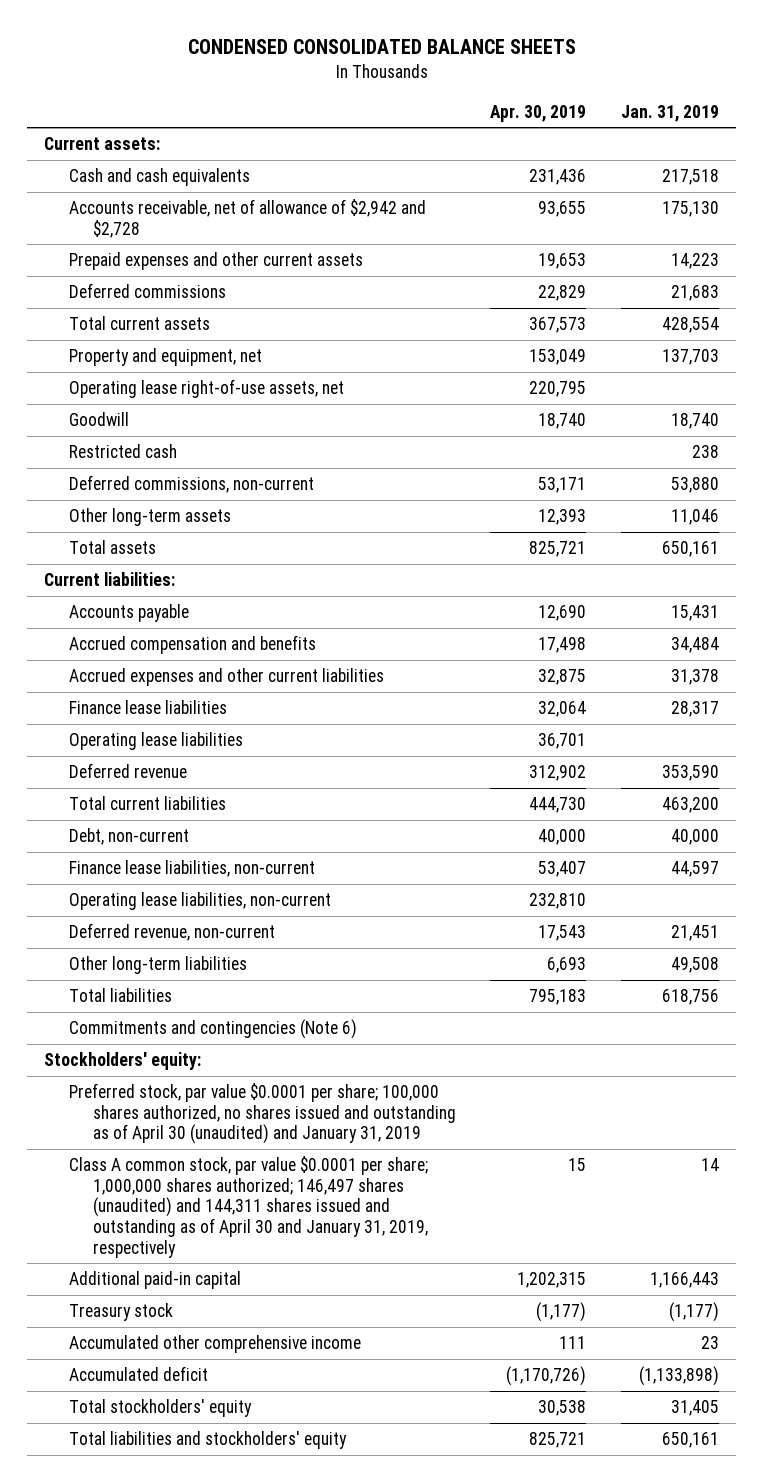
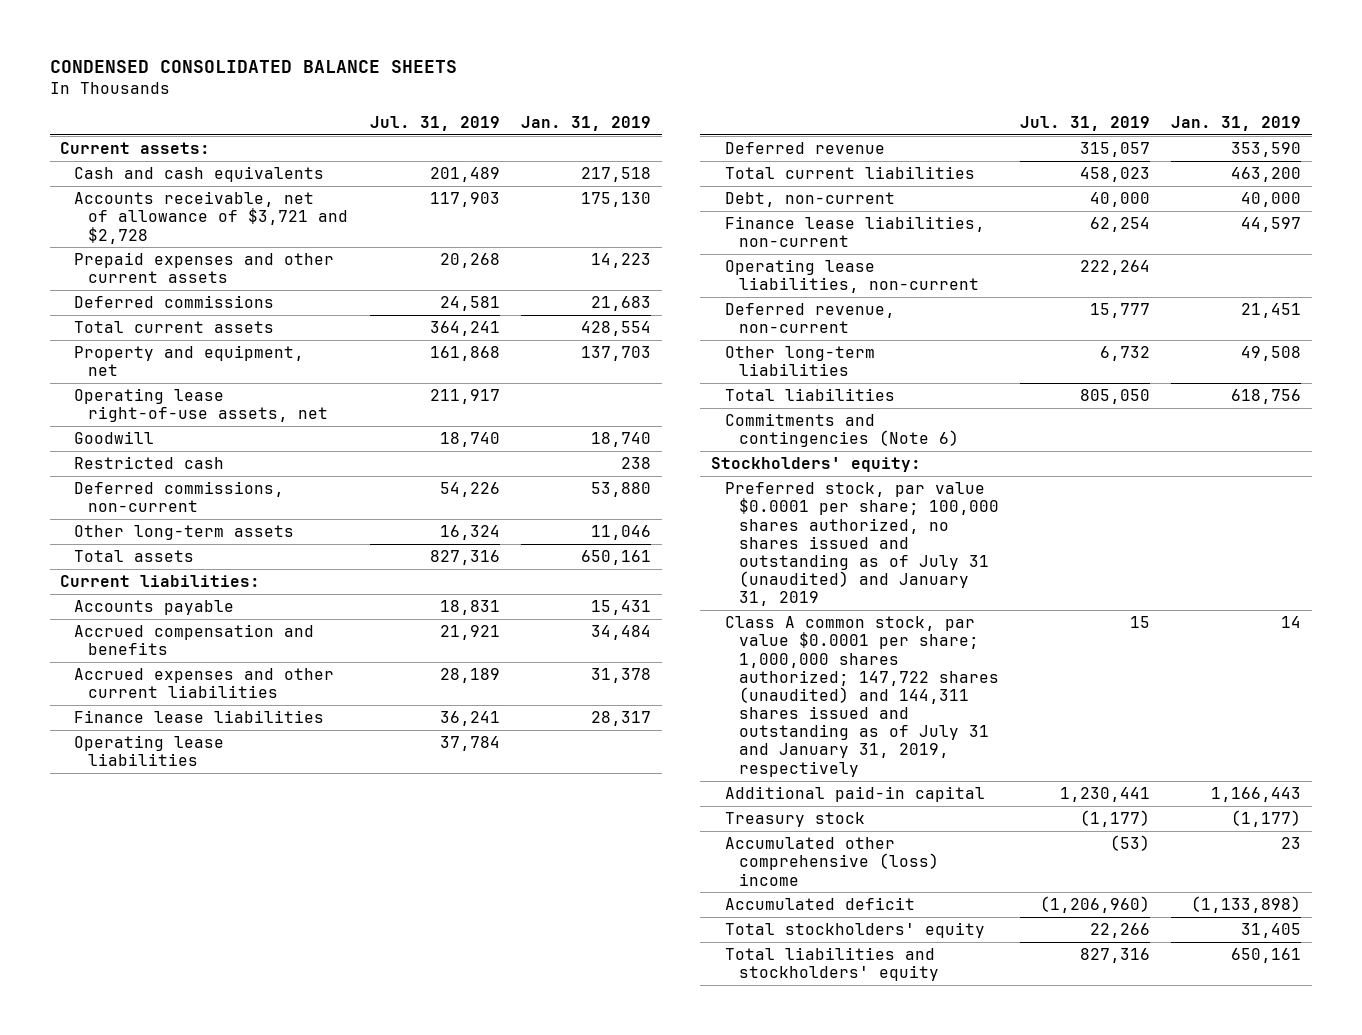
- | Apr. 30, 2019 | Jan. 31, 2019
+ | Jul. 31, 2019 | Jan. 31, 2019
- Accounts receivable, net of allowance of $2,942 and $2,728 | 93,655 | 175,130
+ Accounts receivable, net of allowance of $3,721 and $2,728 | 117,903 | 175,130
- Preferred stock, par value $0.0001 per share; 100,000 shares authorized, no shares issued and outstanding as of April 30 (unaudited) and January 31, 2019
- Class A common stock, par value $0.0001 per share; 1,000,000 shares authorized; 146,497 shares (unaudited) and 144,311 shares issued and outstanding as of April 30 and January 31, 2019, respectively | 15 | 14
+ Preferred stock, par value $0.0001 per share; 100,000 shares authorized, no shares issued and outstanding as of July 31 (unaudited) and January 31, 2019
+ Class A common stock, par value $0.0001 per share; 1,000,000 shares authorized; 147,722 shares (unaudited) and 144,311 shares issued and outstanding as of July 31 and January 31, 2019, respectively | 15 | 14
- Accumulated other comprehensive income | 111 | 23
+ Accumulated other comprehensive (loss) income | (53) | 23

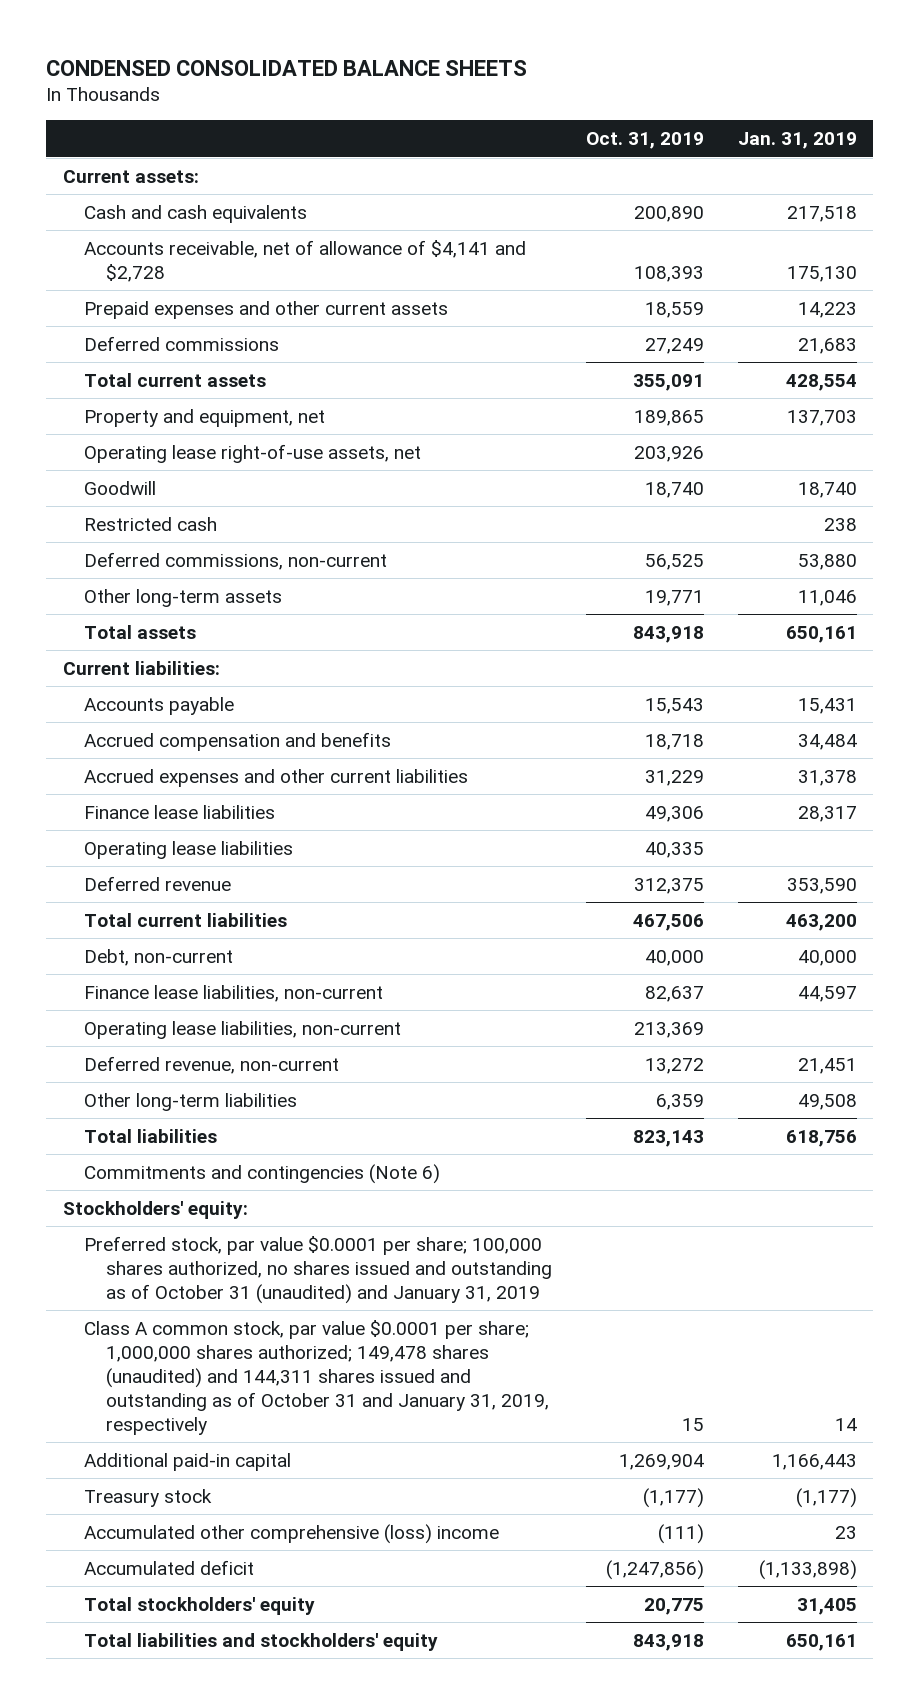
- | Jul. 31, 2019 | Jan. 31, 2019
+ | Oct. 31, 2019 | Jan. 31, 2019
- Accounts receivable, net of allowance of $3,721 and $2,728 | 117,903 | 175,130
+ Accounts receivable, net of allowance of $4,141 and $2,728 | 108,393 | 175,130
- Preferred stock, par value $0.0001 per share; 100,000 shares authorized, no shares issued and outstanding as of July 31 (unaudited) and January 31, 2019
- Class A common stock, par value $0.0001 per share; 1,000,000 shares authorized; 147,722 shares (unaudited) and 144,311 shares issued and outstanding as of July 31 and January 31, 2019, respectively | 15 | 14
+ Preferred stock, par value $0.0001 per share; 100,000 shares authorized, no shares issued and outstanding as of October 31 (unaudited) and January 31, 2019
+ Class A common stock, par value $0.0001 per share; 1,000,000 shares authorized; 149,478 shares (unaudited) and 144,311 shares issued and outstanding as of October 31 and January 31, 2019, respectively | 15 | 14

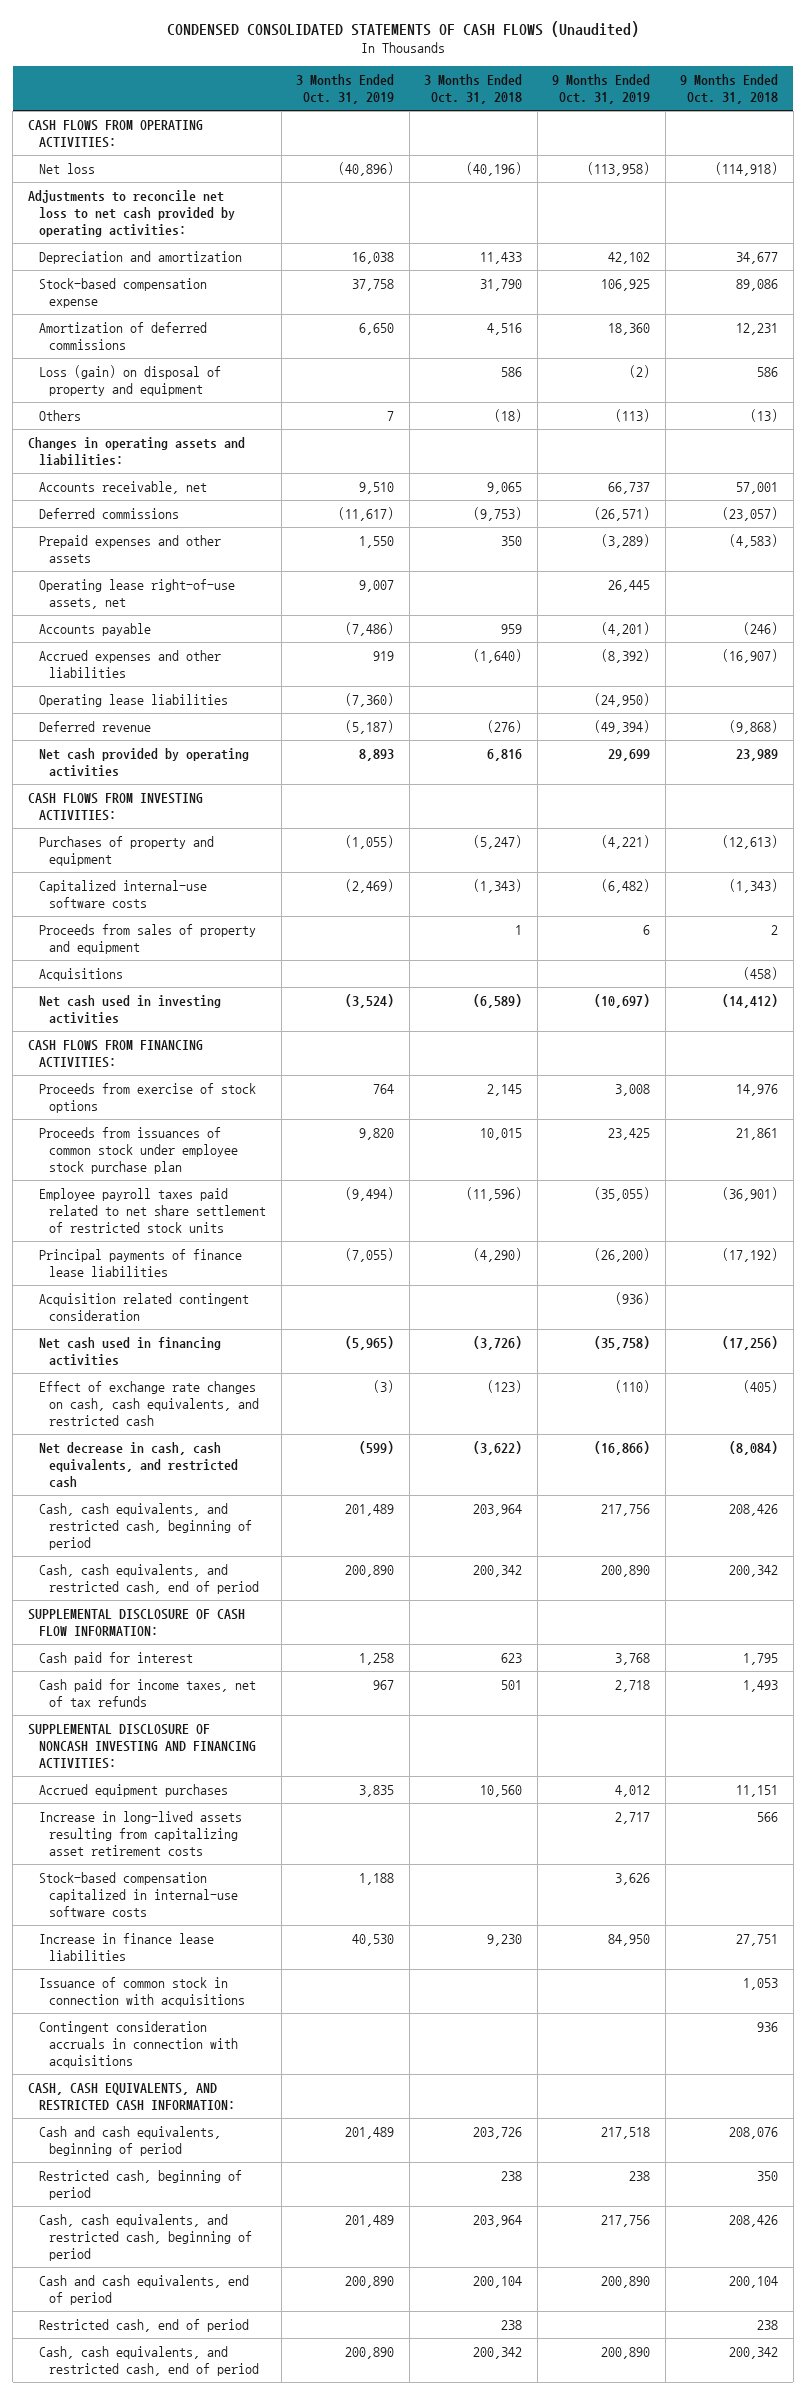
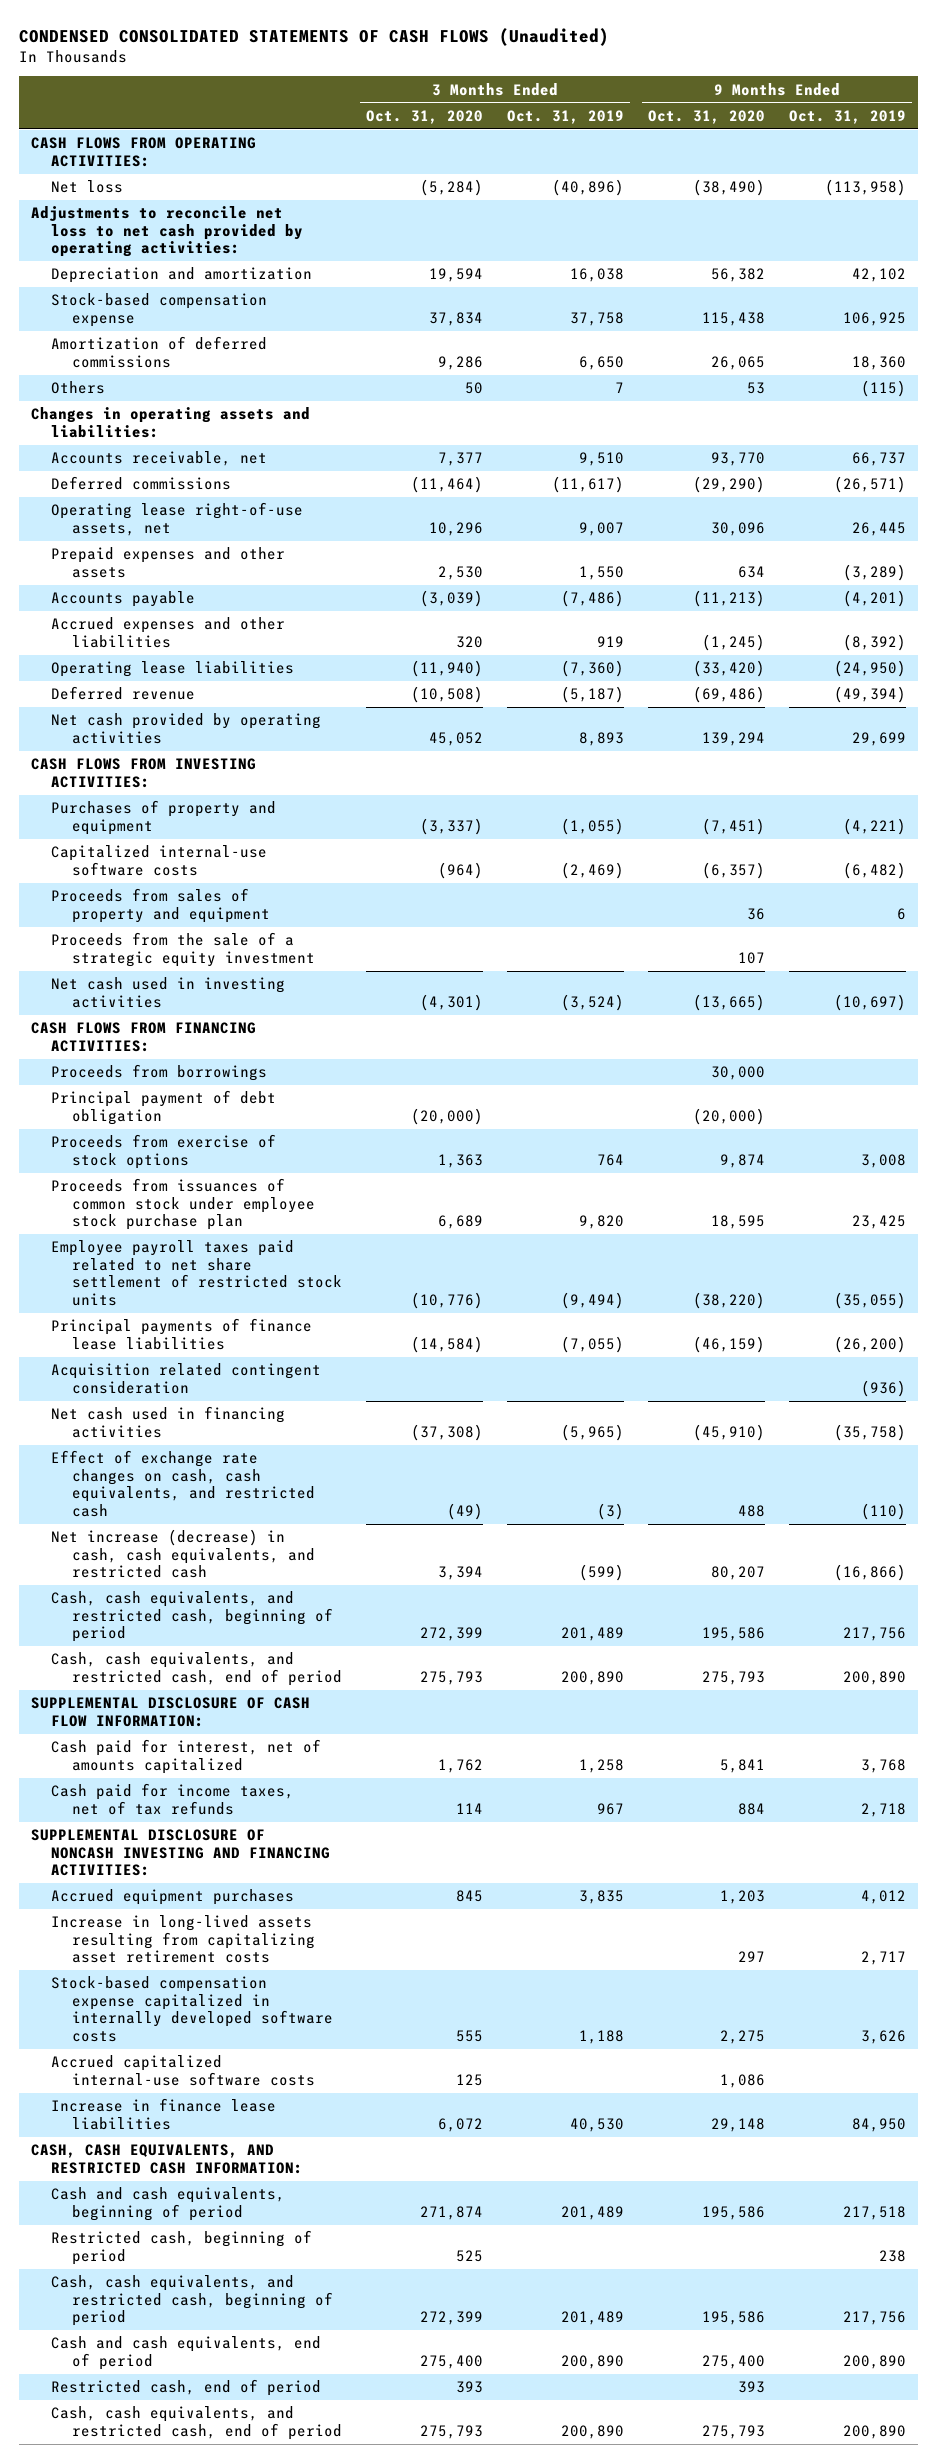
- | 3 Months Ended Oct. 31, 2019 | 3 Months Ended Oct. 31, 2018 | 9 Months Ended Oct. 31, 2019 | 9 Months Ended Oct. 31, 2018
+ | 3 Months Ended Oct. 31, 2020 | 3 Months Ended Oct. 31, 2019 | 9 Months Ended Oct. 31, 2020 | 9 Months Ended Oct. 31, 2019
- Loss (gain) on disposal of property and equipment | | 586 | (2) | 586
- Others | 7 | (18) | (113) | (13)
+ Others | 50 | 7 | 53 | (115)
moved down: Prepaid expenses and other assets | 2,530 | 1,550 | 634 | (3,289)
- Acquisitions | | | | (458)
+ Proceeds from the sale of a strategic equity investment | | | 107 |
+ Proceeds from borrowings | | | 30,000 |
+ Principal payment of debt obligation | (20,000) | | (20,000) |
- Net decrease in cash, cash equivalents, and restricted cash | (599) | (3,622) | (16,866) | (8,084)
+ Net increase (decrease) in cash, cash equivalents, and restricted cash | 3,394 | (599) | 80,207 | (16,866)
- Cash paid for interest | 1,258 | 623 | 3,768 | 1,795
+ Cash paid for interest, net of amounts capitalized | 1,762 | 1,258 | 5,841 | 3,768
- Stock-based compensation capitalized in internal-use software costs | 1,188 | | 3,626 |
+ Stock-based compensation expense capitalized in internally developed software costs | 555 | 1,188 | 2,275 | 3,626
+ Accrued capitalized internal-use software costs | 125 | | 1,086 |
- Issuance of common stock in connection with acquisitions | | | | 1,053
- Contingent consideration accruals in connection with acquisitions | | | | 936

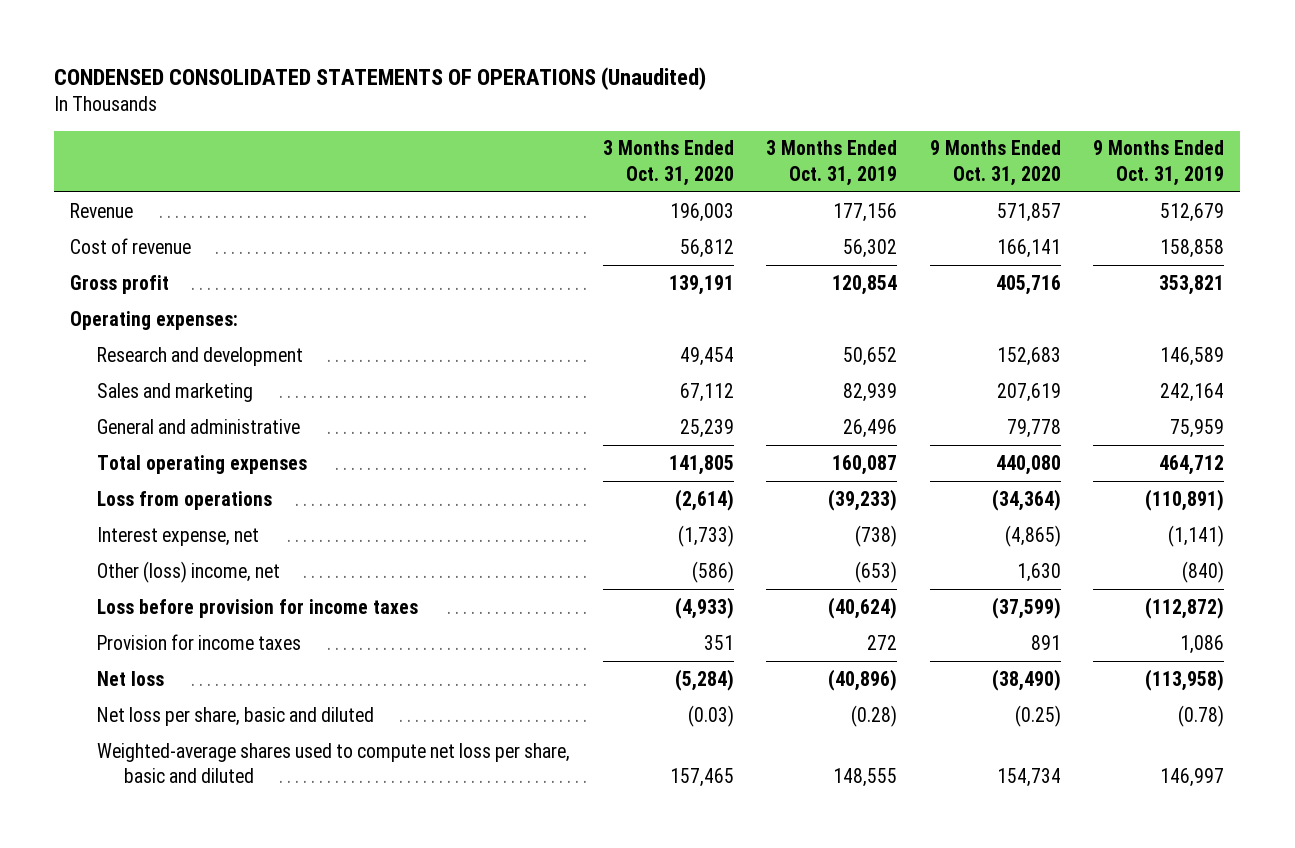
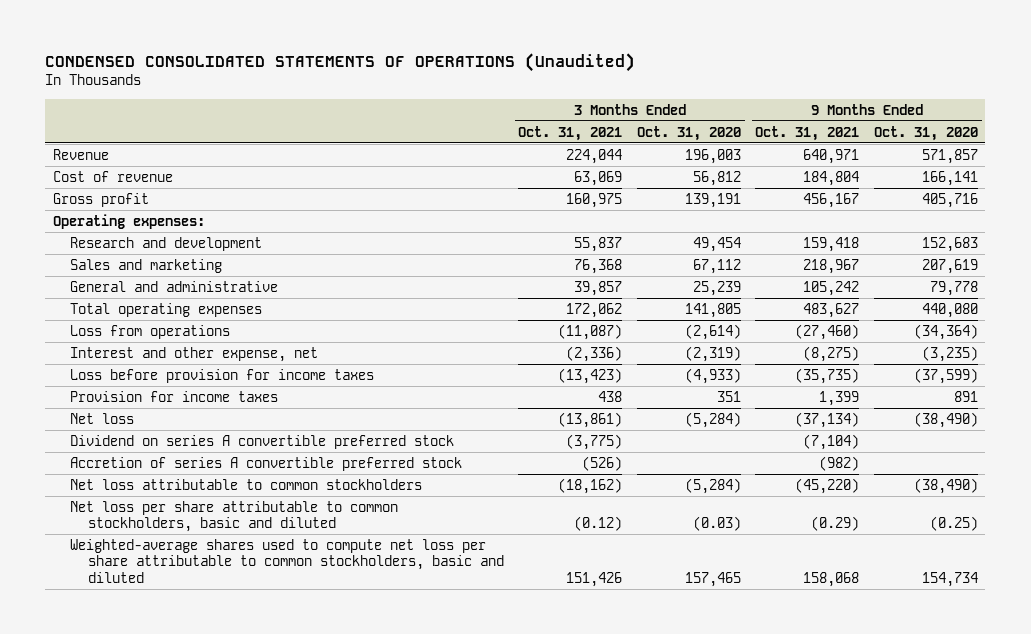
- | 3 Months Ended Oct. 31, 2020 | 3 Months Ended Oct. 31, 2019 | 9 Months Ended Oct. 31, 2020 | 9 Months Ended Oct. 31, 2019
+ | 3 Months Ended Oct. 31, 2021 | 3 Months Ended Oct. 31, 2020 | 9 Months Ended Oct. 31, 2021 | 9 Months Ended Oct. 31, 2020
- Interest expense, net | (1,733) | (738) | (4,865) | (1,141)
- Other (loss) income, net | (586) | (653) | 1,630 | (840)
+ Interest and other expense, net | (2,336) | (2,319) | (8,275) | (3,235)
- Net loss per share, basic and diluted | (0.03) | (0.28) | (0.25) | (0.78)
- Weighted-average shares used to compute net loss per share, basic and diluted | 157,465 | 148,555 | 154,734 | 146,997
+ Dividend on series A convertible preferred stock | (3,775) | | (7,104) |
+ Accretion of series A convertible preferred stock | (526) | | (982) |
+ Net loss attributable to common stockholders | (18,162) | (5,284) | (45,220) | (38,490)
+ Net loss per share attributable to common stockholders, basic and diluted | (0.12) | (0.03) | (0.29) | (0.25)
+ Weighted-average shares used to compute net loss per share attributable to common stockholders, basic and diluted | 151,426 | 157,465 | 158,068 | 154,734

